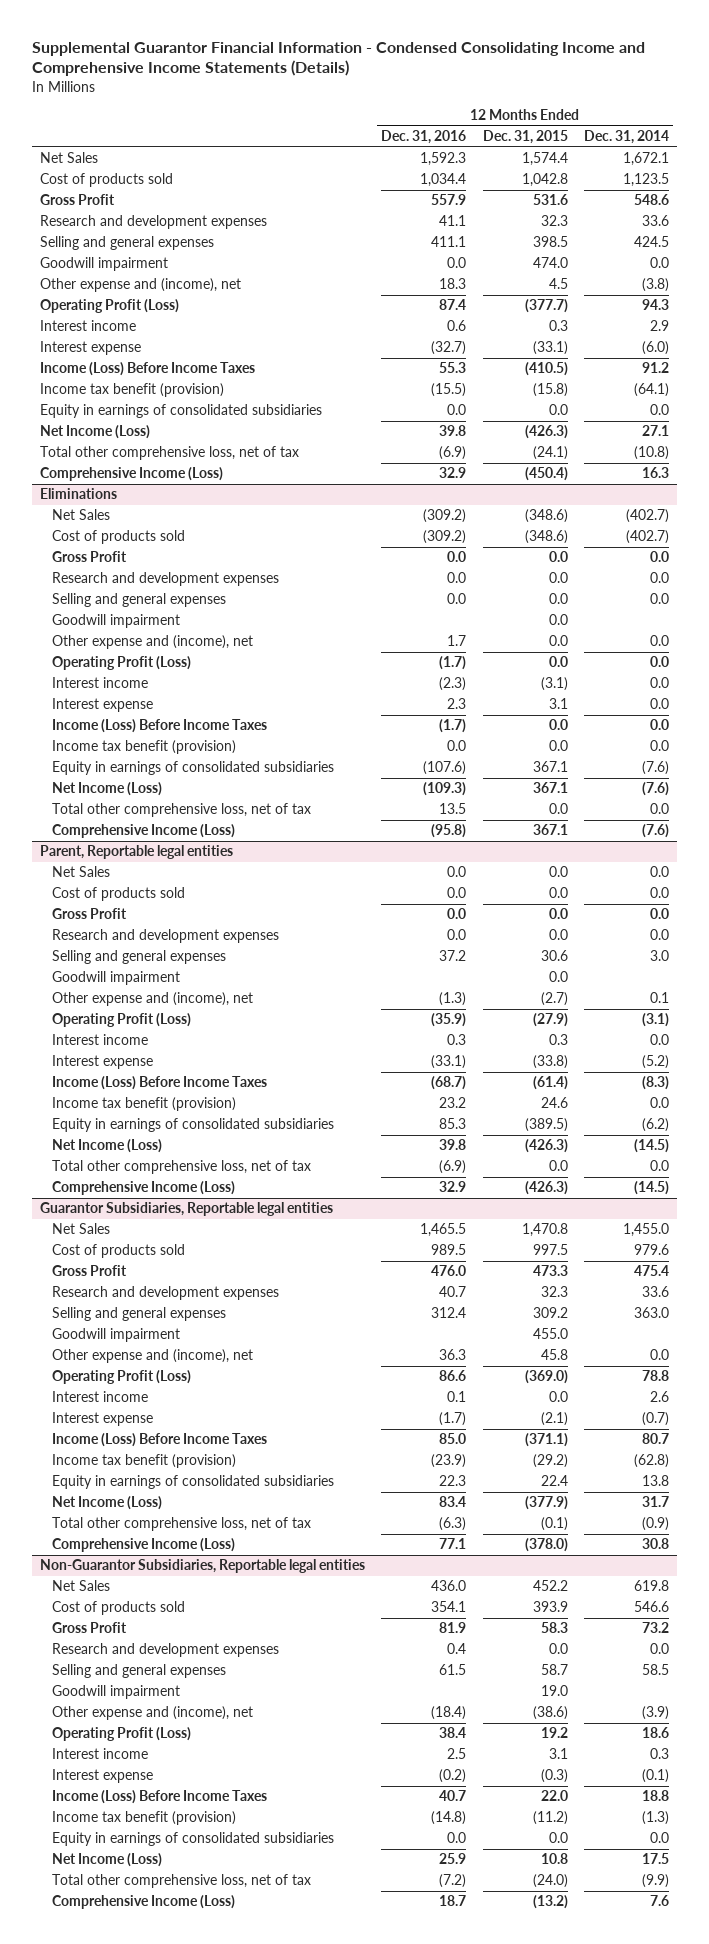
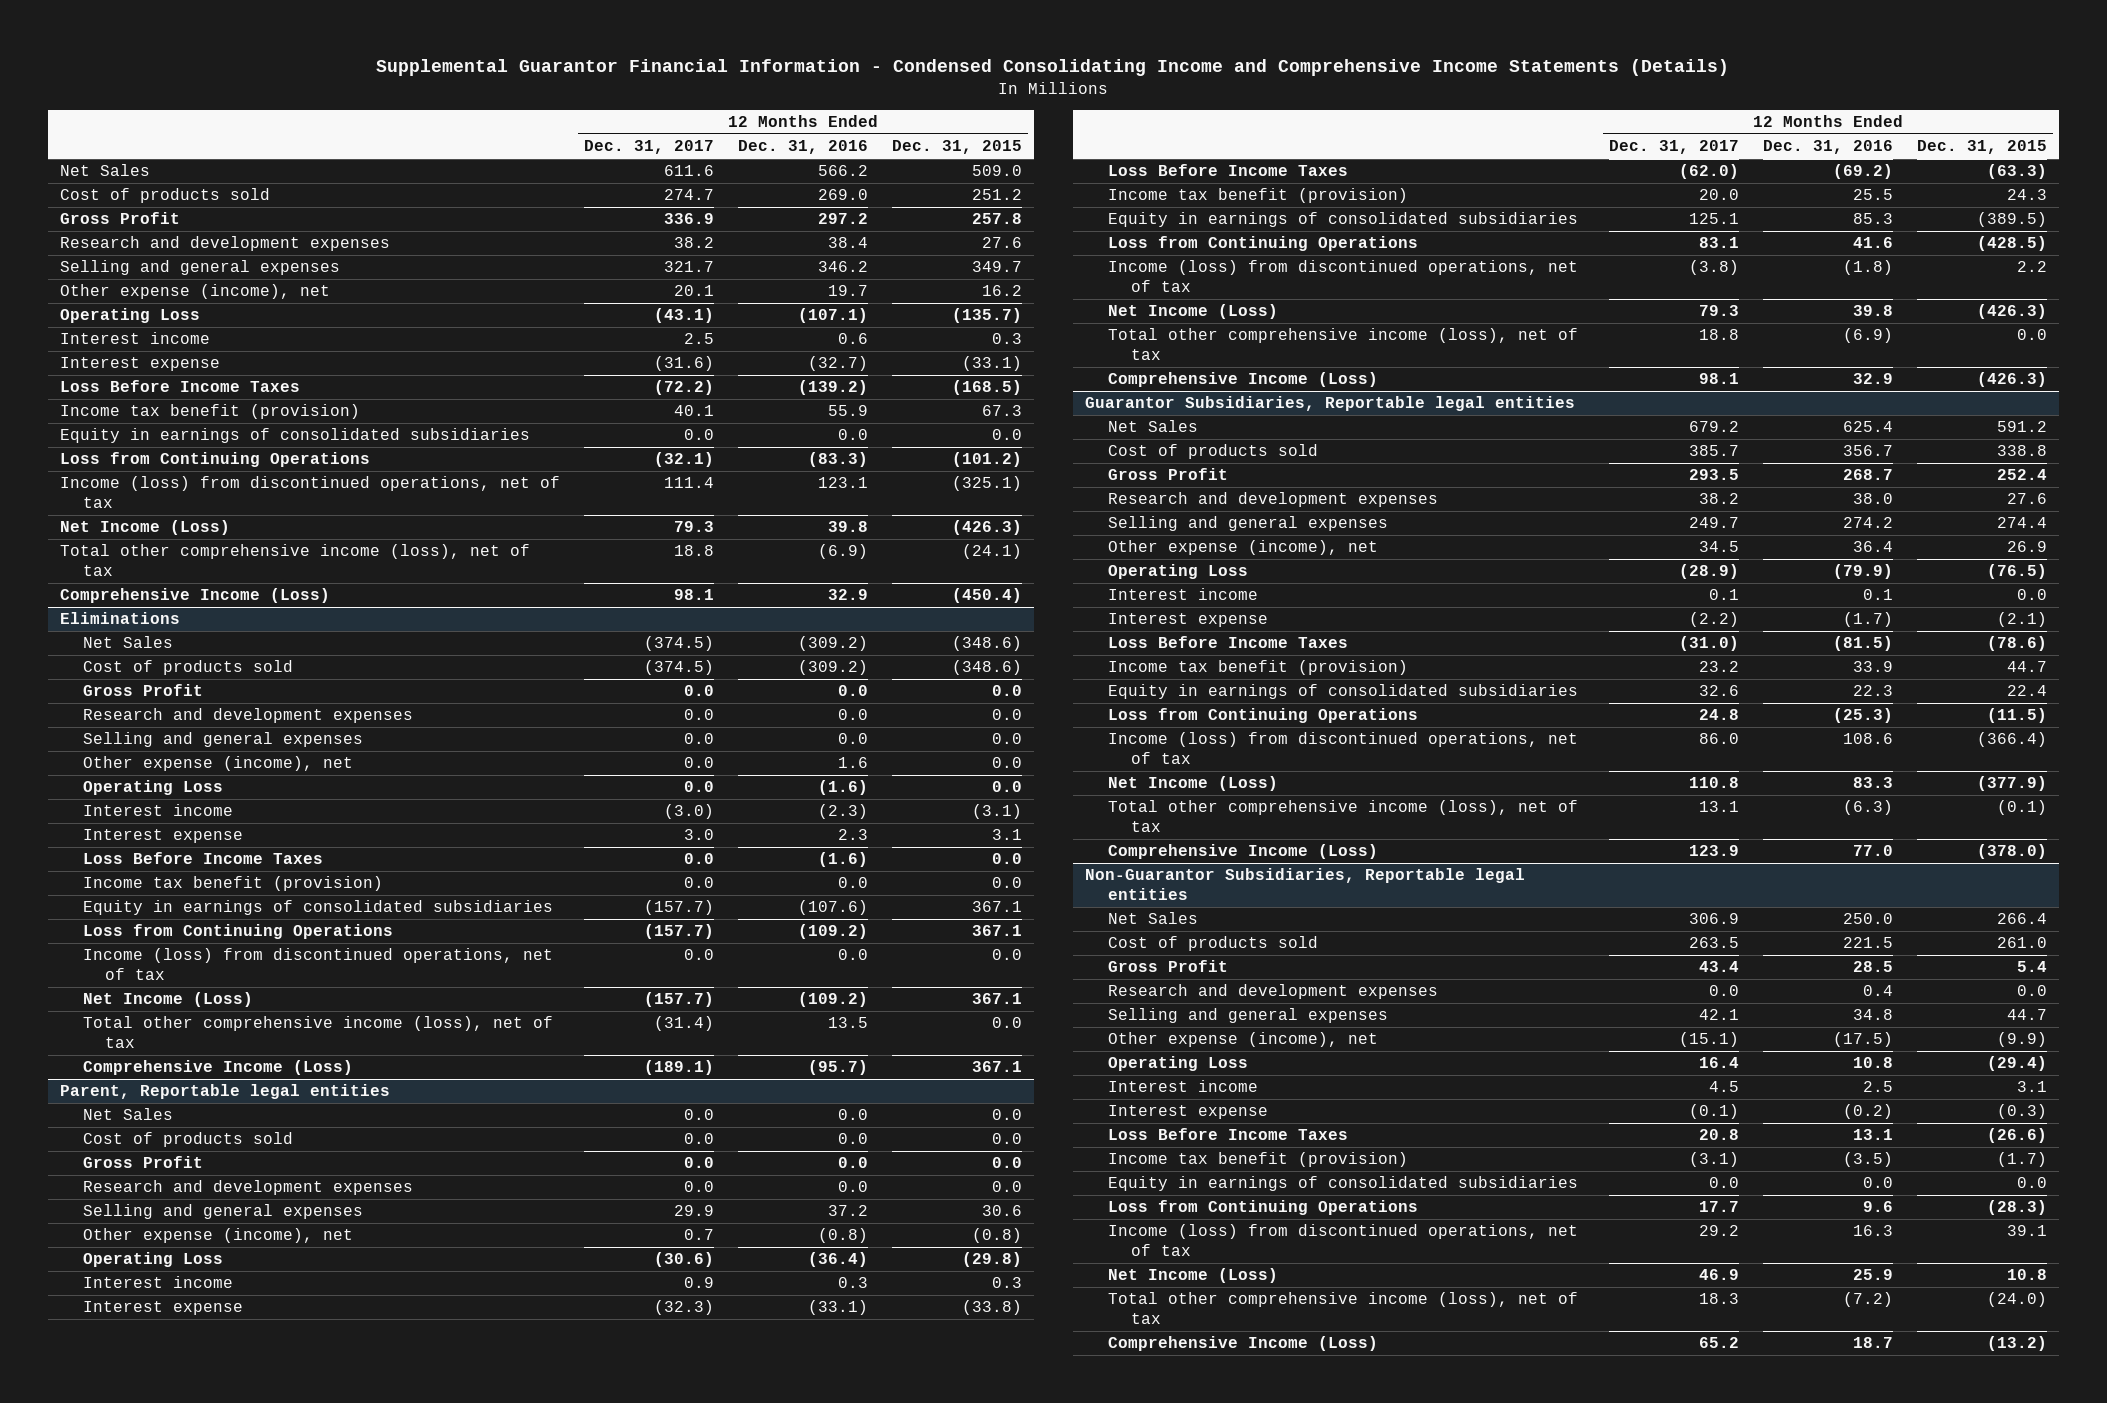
- | 12 Months Ended Dec. 31, 2016 | 12 Months Ended Dec. 31, 2015 | 12 Months Ended Dec. 31, 2014
+ | 12 Months Ended Dec. 31, 2017 | 12 Months Ended Dec. 31, 2016 | 12 Months Ended Dec. 31, 2015
- Net Sales | 1,592.3 | 1,574.4 | 1,672.1
- Cost of products sold | 1,034.4 | 1,042.8 | 1,123.5
- Gross Profit | 557.9 | 531.6 | 548.6
- Research and development expenses | 41.1 | 32.3 | 33.6
- Selling and general expenses | 411.1 | 398.5 | 424.5
- Goodwill impairment | 0.0 | 474.0 | 0.0
- Other expense and (income), net | 18.3 | 4.5 | (3.8)
- Operating Profit (Loss) | 87.4 | (377.7) | 94.3
+ Net Sales | 611.6 | 566.2 | 509.0
+ Cost of products sold | 274.7 | 269.0 | 251.2
+ Gross Profit | 336.9 | 297.2 | 257.8
+ Research and development expenses | 38.2 | 38.4 | 27.6
+ Selling and general expenses | 321.7 | 346.2 | 349.7
+ Other expense (income), net | 20.1 | 19.7 | 16.2
+ Operating Loss | (43.1) | (107.1) | (135.7)
- Income (Loss) Before Income Taxes | 55.3 | (410.5) | 91.2
- Income tax benefit (provision) | (15.5) | (15.8) | (64.1)
+ Loss Before Income Taxes | (72.2) | (139.2) | (168.5)
+ Income tax benefit (provision) | 40.1 | 55.9 | 67.3
+ Loss from Continuing Operations | (32.1) | (83.3) | (101.2)
+ Income (loss) from discontinued operations, net of tax | 111.4 | 123.1 | (325.1)
- Total other comprehensive loss, net of tax | (6.9) | (24.1) | (10.8)
+ Total other comprehensive income (loss), net of tax | 18.8 | (6.9) | (24.1)
@ Eliminations
- Goodwill impairment | | 0.0 |
- Other expense and (income), net | 1.7 | 0.0 | 0.0
- Operating Profit (Loss) | (1.7) | 0.0 | 0.0
+ Other expense (income), net | 0.0 | 1.6 | 0.0
+ Operating Loss | 0.0 | (1.6) | 0.0
- Income (Loss) Before Income Taxes | (1.7) | 0.0 | 0.0
+ Loss Before Income Taxes | 0.0 | (1.6) | 0.0
- Net Income (Loss) | (109.3) | 367.1 | (7.6)
- Total other comprehensive loss, net of tax | 13.5 | 0.0 | 0.0
- Comprehensive Income (Loss) | (95.8) | 367.1 | (7.6)
+ Loss from Continuing Operations | (157.7) | (109.2) | 367.1
+ Income (loss) from discontinued operations, net of tax | 0.0 | 0.0 | 0.0
+ Net Income (Loss) | (157.7) | (109.2) | 367.1
+ Total other comprehensive income (loss), net of tax | (31.4) | 13.5 | 0.0
+ Comprehensive Income (Loss) | (189.1) | (95.7) | 367.1
@ Parent, Reportable legal entities
- Goodwill impairment | | 0.0 |
- Other expense and (income), net | (1.3) | (2.7) | 0.1
- Operating Profit (Loss) | (35.9) | (27.9) | (3.1)
+ Other expense (income), net | 0.7 | (0.8) | (0.8)
+ Operating Loss | (30.6) | (36.4) | (29.8)
- Income (Loss) Before Income Taxes | (68.7) | (61.4) | (8.3)
- Income tax benefit (provision) | 23.2 | 24.6 | 0.0
+ Loss Before Income Taxes | (62.0) | (69.2) | (63.3)
+ Income tax benefit (provision) | 20.0 | 25.5 | 24.3
+ Loss from Continuing Operations | 83.1 | 41.6 | (428.5)
+ Income (loss) from discontinued operations, net of tax | (3.8) | (1.8) | 2.2
- Total other comprehensive loss, net of tax | (6.9) | 0.0 | 0.0
+ Total other comprehensive income (loss), net of tax | 18.8 | (6.9) | 0.0
@ Guarantor Subsidiaries, Reportable legal entities
- Net Sales | 1,465.5 | 1,470.8 | 1,455.0
- Cost of products sold | 989.5 | 997.5 | 979.6
- Gross Profit | 476.0 | 473.3 | 475.4
- Research and development expenses | 40.7 | 32.3 | 33.6
- Selling and general expenses | 312.4 | 309.2 | 363.0
- Goodwill impairment | | 455.0 |
- Other expense and (income), net | 36.3 | 45.8 | 0.0
- Operating Profit (Loss) | 86.6 | (369.0) | 78.8
+ Net Sales | 679.2 | 625.4 | 591.2
+ Cost of products sold | 385.7 | 356.7 | 338.8
+ Gross Profit | 293.5 | 268.7 | 252.4
+ Research and development expenses | 38.2 | 38.0 | 27.6
+ Selling and general expenses | 249.7 | 274.2 | 274.4
+ Other expense (income), net | 34.5 | 36.4 | 26.9
+ Operating Loss | (28.9) | (79.9) | (76.5)
- Income (Loss) Before Income Taxes | 85.0 | (371.1) | 80.7
- Income tax benefit (provision) | (23.9) | (29.2) | (62.8)
+ Loss Before Income Taxes | (31.0) | (81.5) | (78.6)
+ Income tax benefit (provision) | 23.2 | 33.9 | 44.7
- Net Income (Loss) | 83.4 | (377.9) | 31.7
- Total other comprehensive loss, net of tax | (6.3) | (0.1) | (0.9)
- Comprehensive Income (Loss) | 77.1 | (378.0) | 30.8
+ Loss from Continuing Operations | 24.8 | (25.3) | (11.5)
+ Income (loss) from discontinued operations, net of tax | 86.0 | 108.6 | (366.4)
+ Net Income (Loss) | 110.8 | 83.3 | (377.9)
+ Total other comprehensive income (loss), net of tax | 13.1 | (6.3) | (0.1)
+ Comprehensive Income (Loss) | 123.9 | 77.0 | (378.0)
@ Non-Guarantor Subsidiaries, Reportable legal entities
- Net Sales | 436.0 | 452.2 | 619.8
- Cost of products sold | 354.1 | 393.9 | 546.6
- Gross Profit | 81.9 | 58.3 | 73.2
+ Net Sales | 306.9 | 250.0 | 266.4
+ Cost of products sold | 263.5 | 221.5 | 261.0
+ Gross Profit | 43.4 | 28.5 | 5.4
- Selling and general expenses | 61.5 | 58.7 | 58.5
- Goodwill impairment | | 19.0 |
- Other expense and (income), net | (18.4) | (38.6) | (3.9)
- Operating Profit (Loss) | 38.4 | 19.2 | 18.6
+ Selling and general expenses | 42.1 | 34.8 | 44.7
+ Other expense (income), net | (15.1) | (17.5) | (9.9)
+ Operating Loss | 16.4 | 10.8 | (29.4)
- Income (Loss) Before Income Taxes | 40.7 | 22.0 | 18.8
- Income tax benefit (provision) | (14.8) | (11.2) | (1.3)
+ Loss Before Income Taxes | 20.8 | 13.1 | (26.6)
+ Income tax benefit (provision) | (3.1) | (3.5) | (1.7)
+ Loss from Continuing Operations | 17.7 | 9.6 | (28.3)
+ Income (loss) from discontinued operations, net of tax | 29.2 | 16.3 | 39.1
- Total other comprehensive loss, net of tax | (7.2) | (24.0) | (9.9)
+ Total other comprehensive income (loss), net of tax | 18.3 | (7.2) | (24.0)

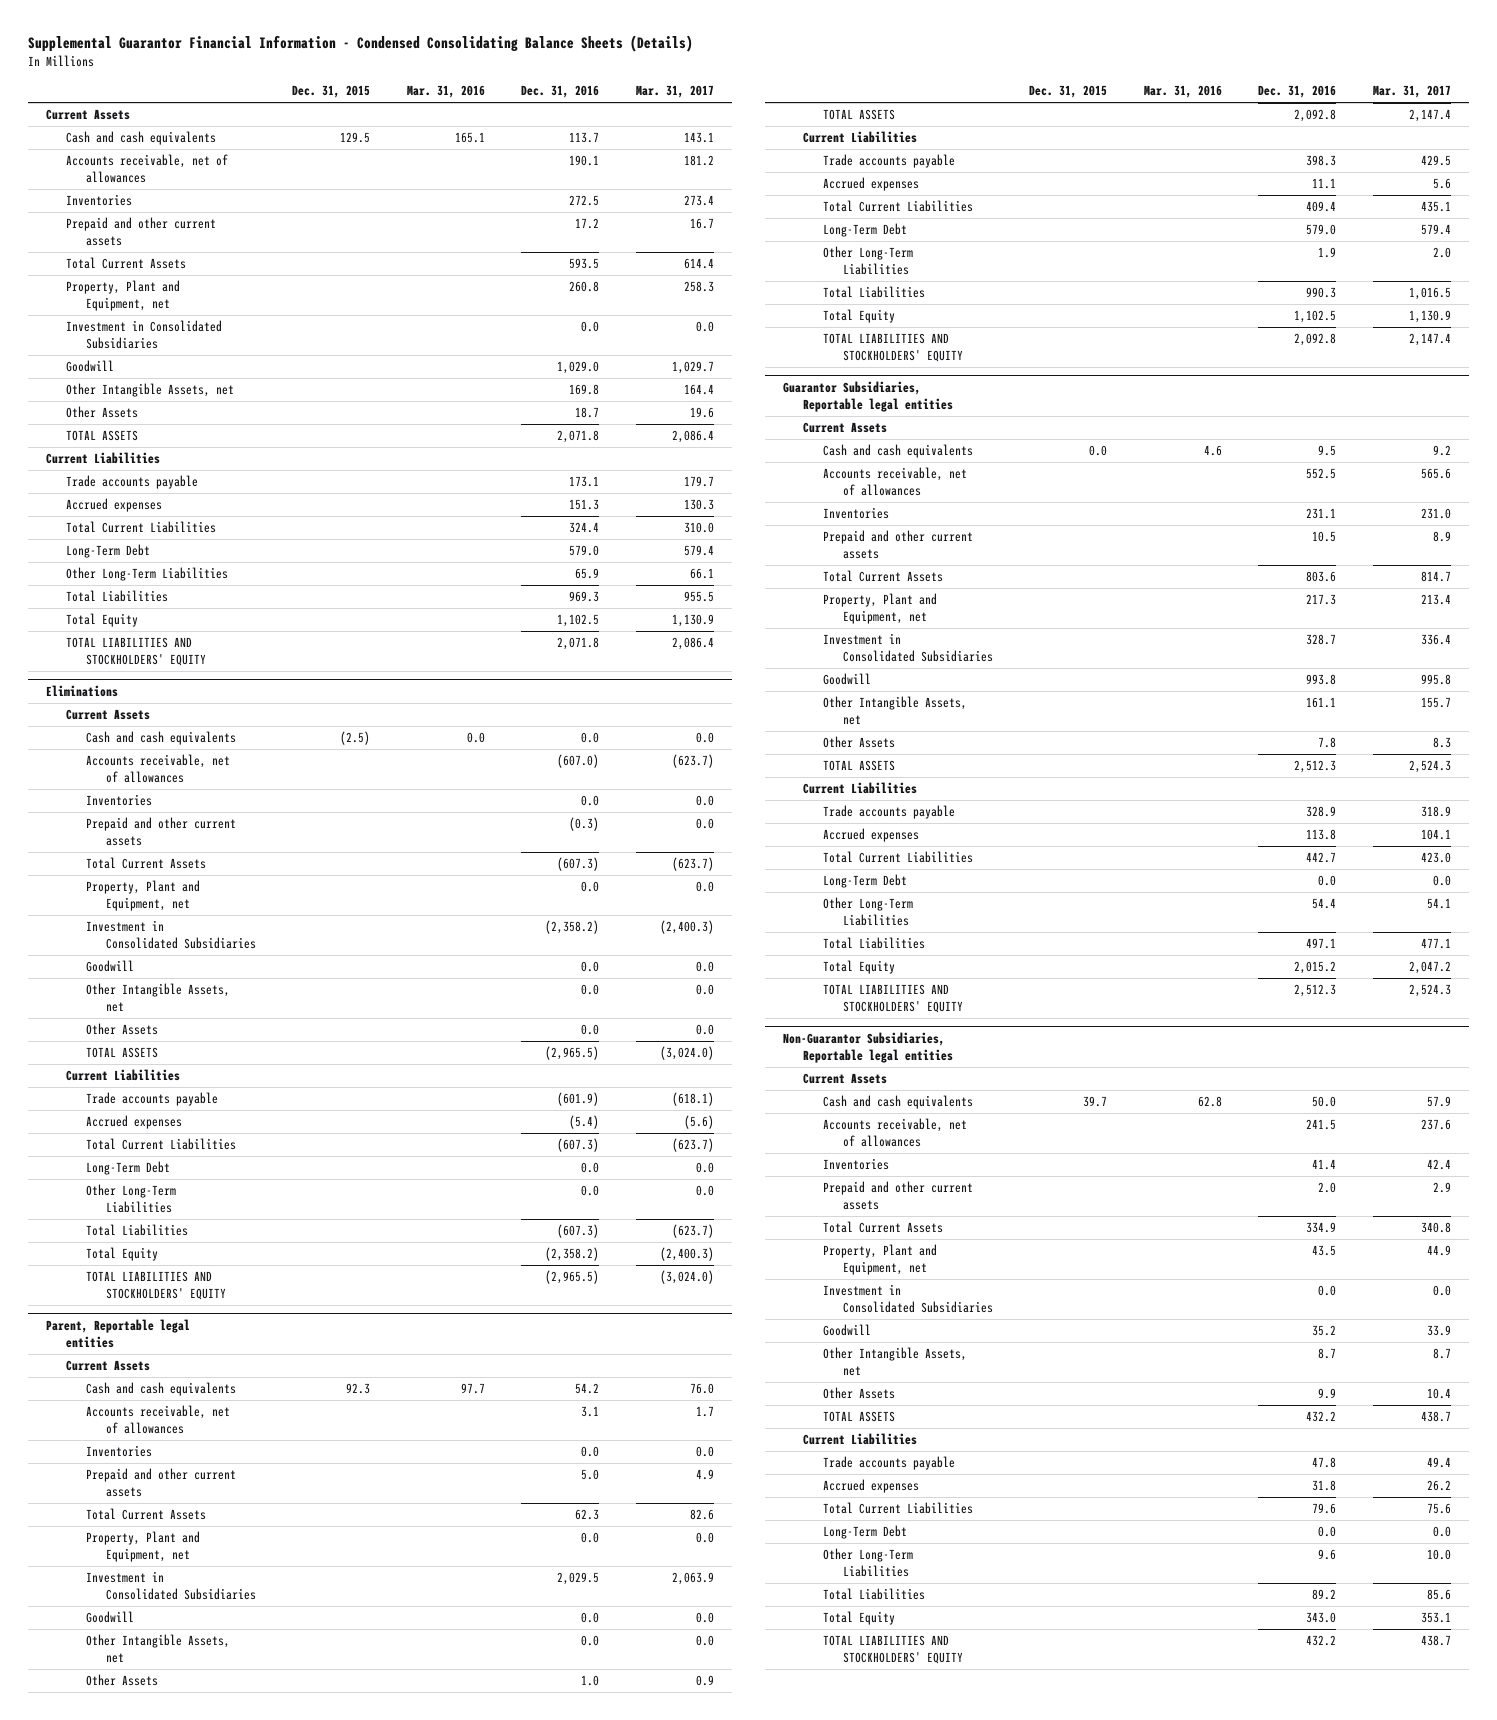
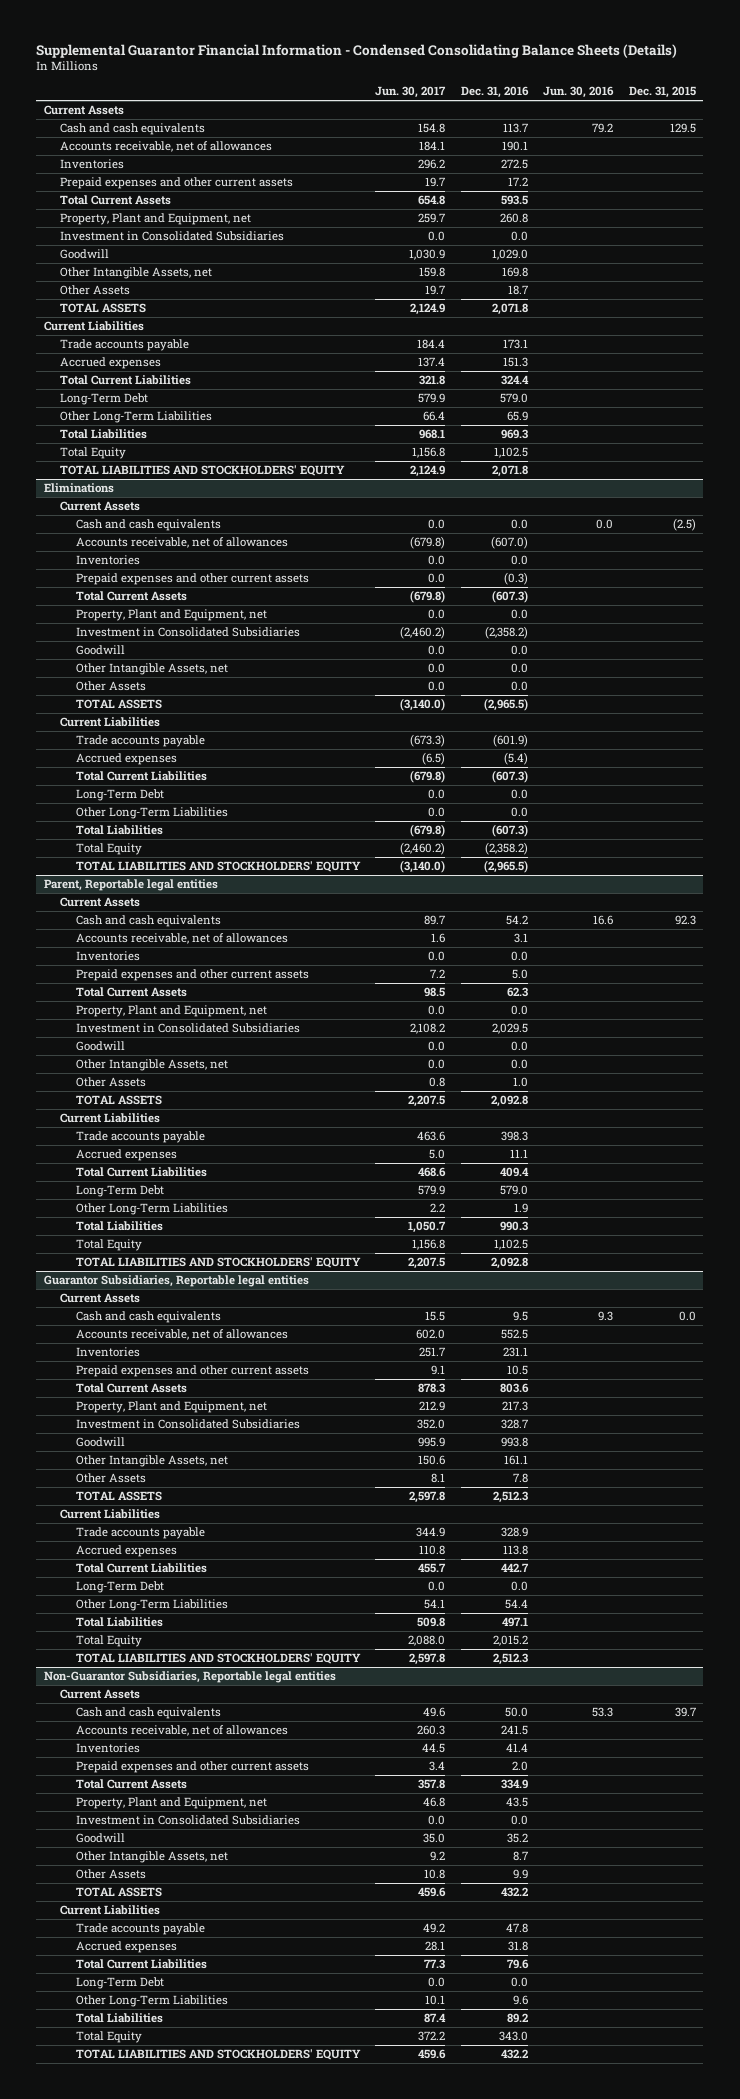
- | Dec. 31, 2015 | Mar. 31, 2016 | Dec. 31, 2016 | Mar. 31, 2017
+ | Jun. 30, 2017 | Dec. 31, 2016 | Jun. 30, 2016 | Dec. 31, 2015
- Prepaid and other current assets | | | 17.2 | 16.7
+ Prepaid expenses and other current assets | 19.7 | 17.2 | |
@ Eliminations
- Prepaid and other current assets | | | (0.3) | 0.0
+ Prepaid expenses and other current assets | 0.0 | (0.3) | |
@ Parent, Reportable legal entities
- Prepaid and other current assets | | | 5.0 | 4.9
+ Prepaid expenses and other current assets | 7.2 | 5.0 | |
@ Guarantor Subsidiaries, Reportable legal entities
- Prepaid and other current assets | | | 10.5 | 8.9
+ Prepaid expenses and other current assets | 9.1 | 10.5 | |
@ Non-Guarantor Subsidiaries, Reportable legal entities
- Prepaid and other current assets | | | 2.0 | 2.9
+ Prepaid expenses and other current assets | 3.4 | 2.0 | |

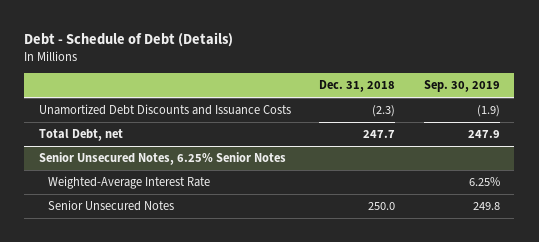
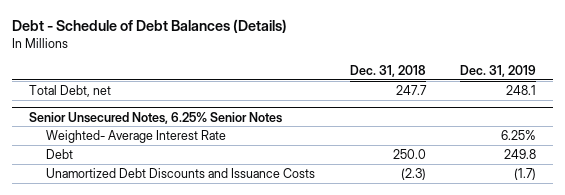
- Debt - Schedule of Debt (Details)
+ Debt - Schedule of Debt Balances (Details)
- | Dec. 31, 2018 | Sep. 30, 2019
+ | Dec. 31, 2018 | Dec. 31, 2019
- Unamortized Debt Discounts and Issuance Costs | (2.3) | (1.9)
@ Senior Unsecured Notes, 6.25% Senior Notes
- Weighted-Average Interest Rate | | 6.25%
- Senior Unsecured Notes | 250.0 | 249.8
+ Weighted- Average Interest Rate | | 6.25%
+ Debt | 250.0 | 249.8
+ Unamortized Debt Discounts and Issuance Costs | (2.3) | (1.7)

